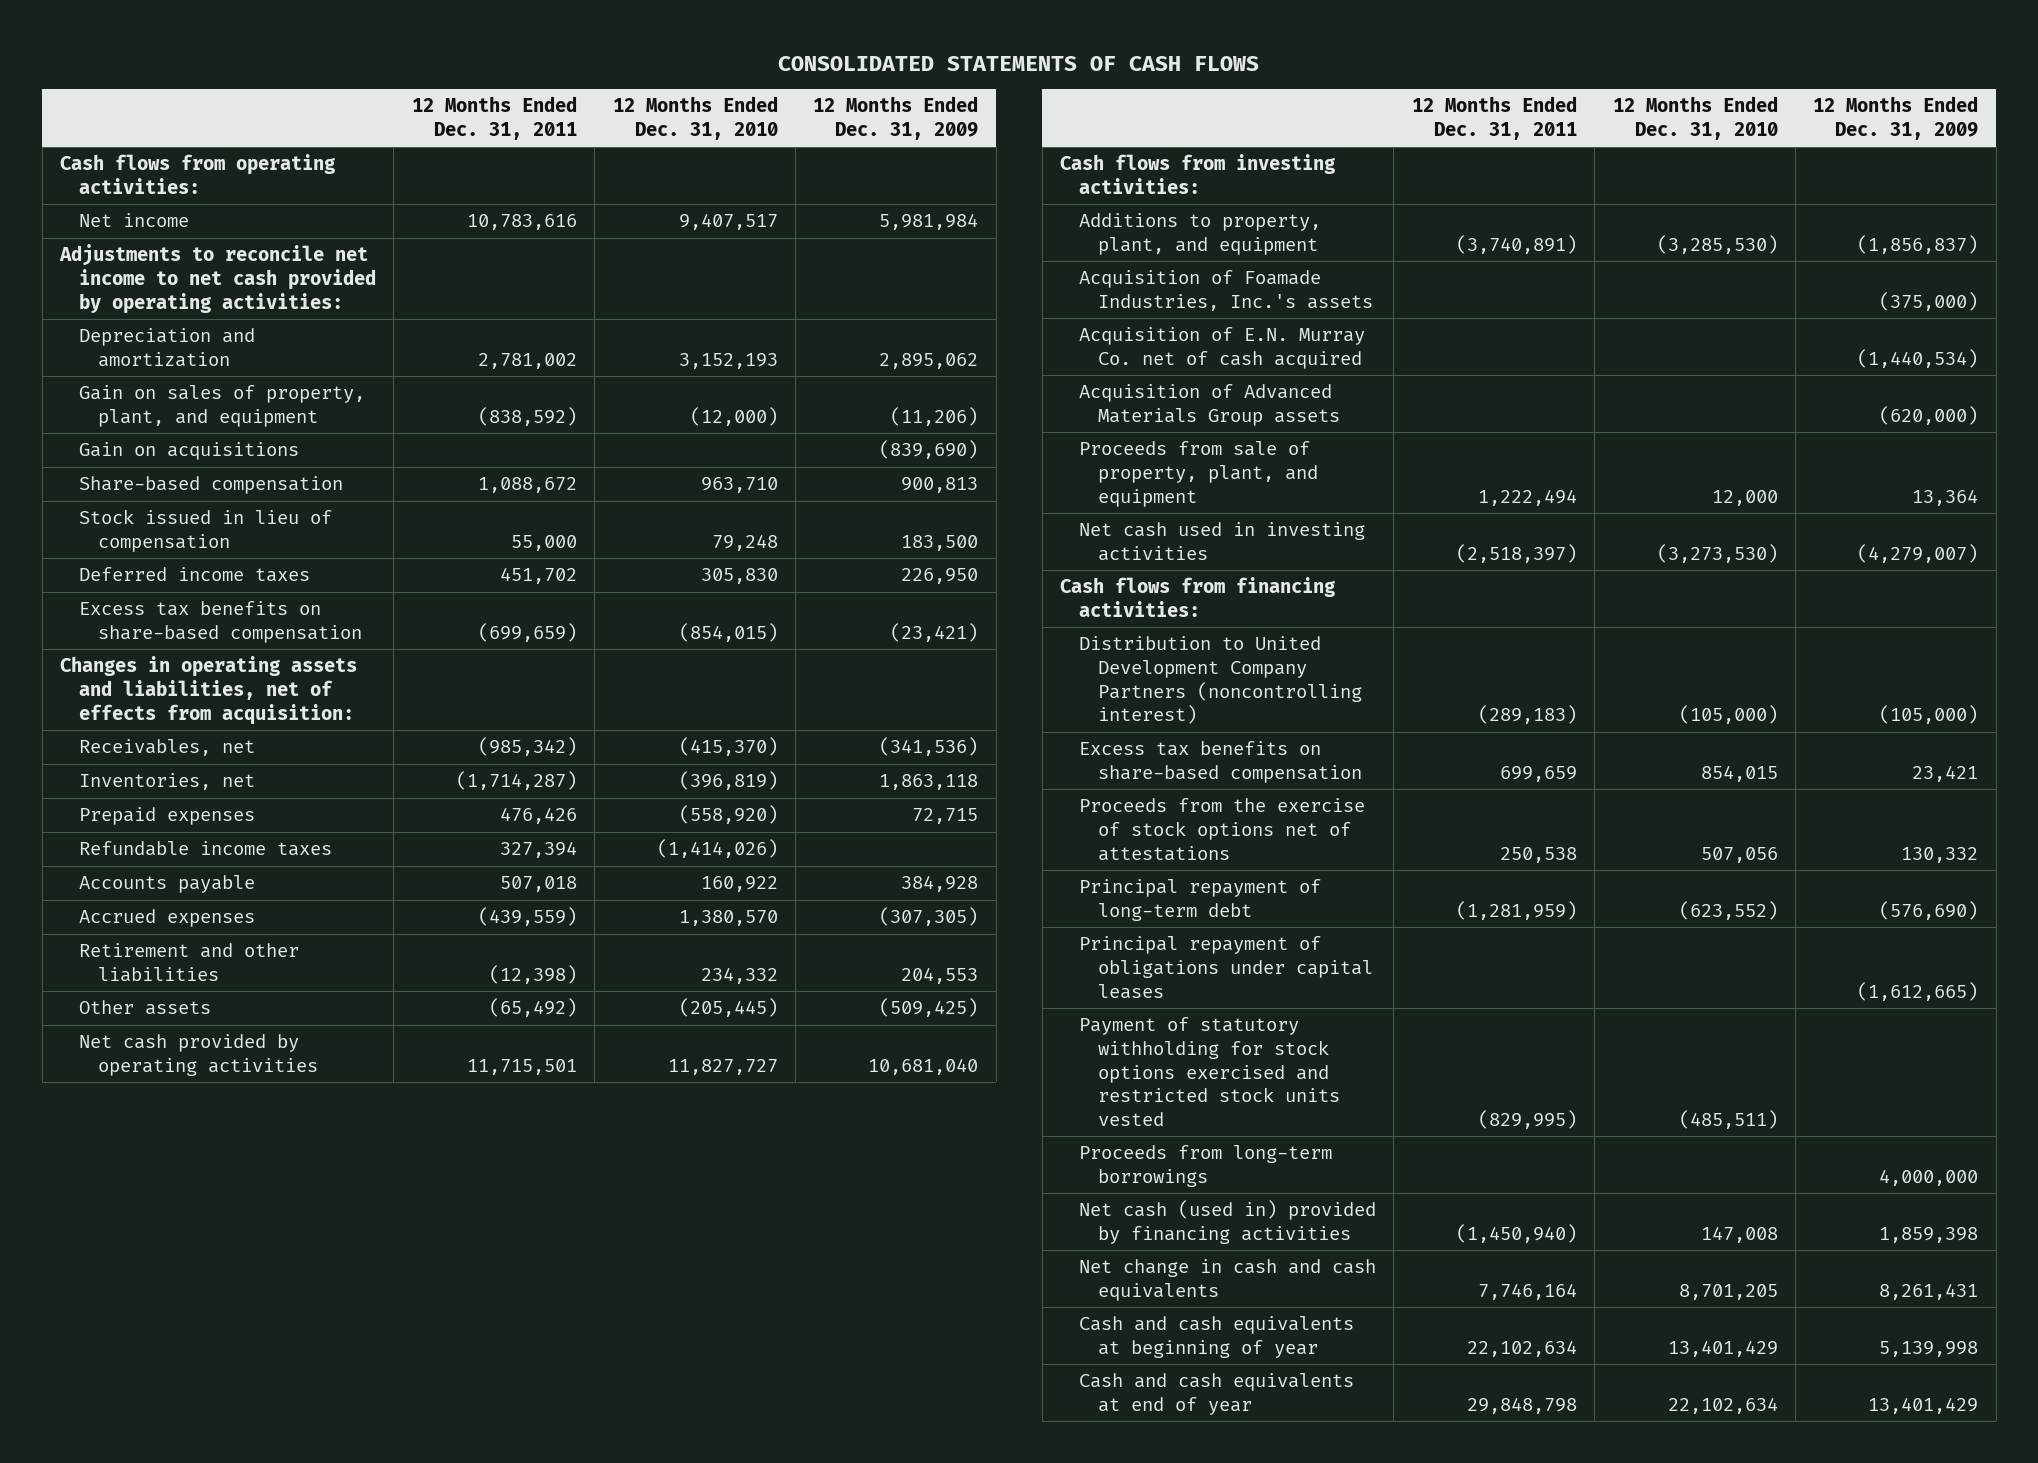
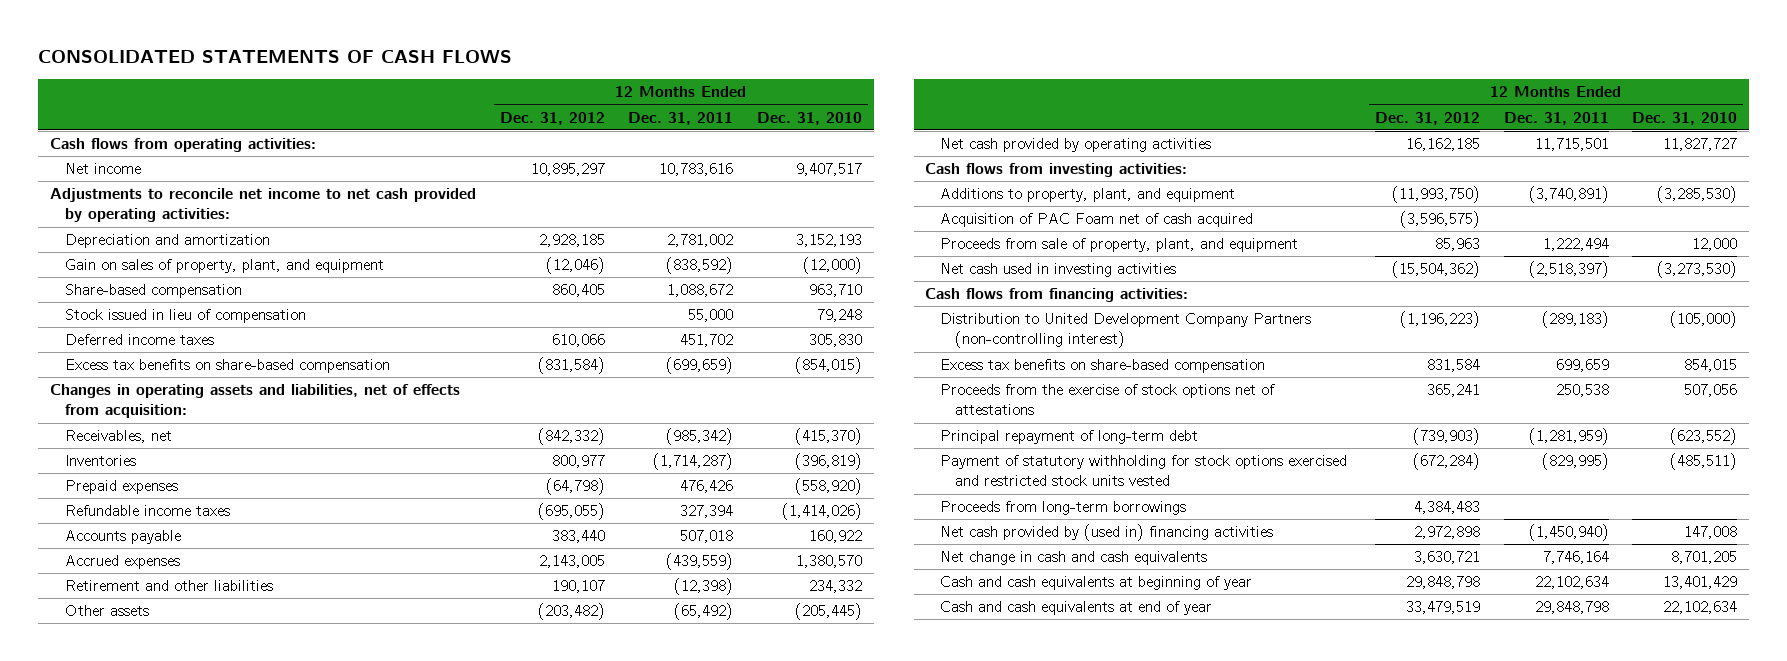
- | 12 Months Ended Dec. 31, 2011 | 12 Months Ended Dec. 31, 2010 | 12 Months Ended Dec. 31, 2009
+ | 12 Months Ended Dec. 31, 2012 | 12 Months Ended Dec. 31, 2011 | 12 Months Ended Dec. 31, 2010
- Gain on acquisitions | | | (839,690)
- Inventories, net | (1,714,287) | (396,819) | 1,863,118
+ Inventories | 800,977 | (1,714,287) | (396,819)
- Acquisition of Foamade Industries, Inc.'s assets | | | (375,000)
- Acquisition of E.N. Murray Co. net of cash acquired | | | (1,440,534)
- Acquisition of Advanced Materials Group assets | | | (620,000)
+ Acquisition of PAC Foam net of cash acquired | (3,596,575) | |
- Distribution to United Development Company Partners (noncontrolling interest) | (289,183) | (105,000) | (105,000)
+ Distribution to United Development Company Partners (non-controlling interest) | (1,196,223) | (289,183) | (105,000)
- Principal repayment of obligations under capital leases | | | (1,612,665)
- Net cash (used in) provided by financing activities | (1,450,940) | 147,008 | 1,859,398
+ Net cash provided by (used in) financing activities | 2,972,898 | (1,450,940) | 147,008

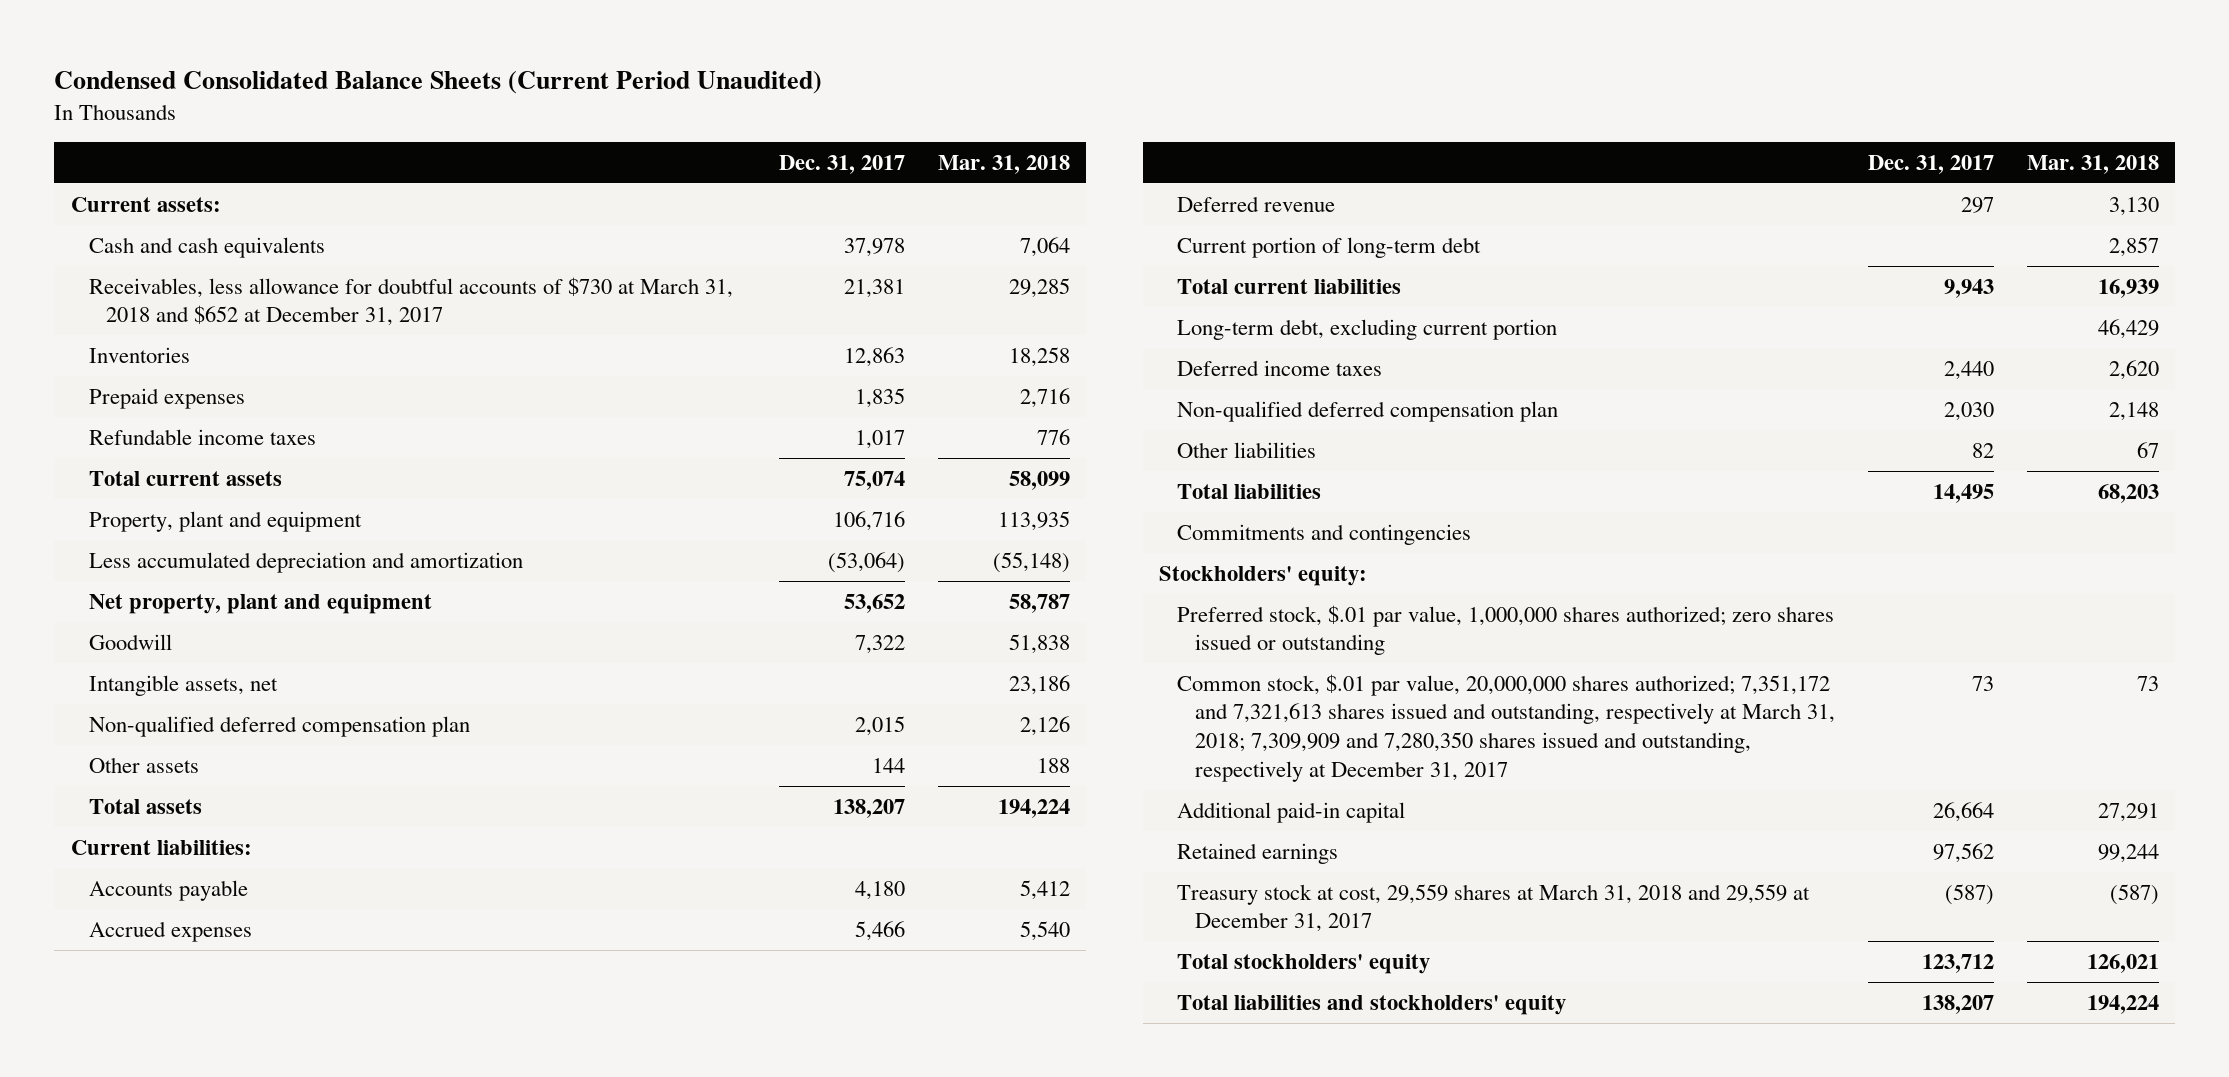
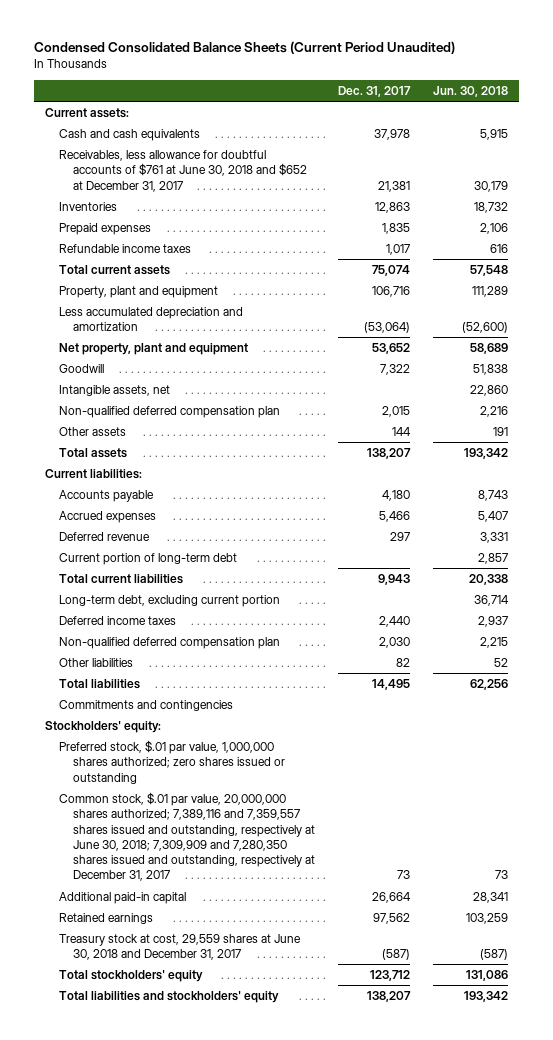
- | Dec. 31, 2017 | Mar. 31, 2018
+ | Dec. 31, 2017 | Jun. 30, 2018
- Receivables, less allowance for doubtful accounts of $730 at March 31, 2018 and $652 at December 31, 2017 | 21,381 | 29,285
+ Receivables, less allowance for doubtful accounts of $761 at June 30, 2018 and $652 at December 31, 2017 | 21,381 | 30,179
- Common stock, $.01 par value, 20,000,000 shares authorized; 7,351,172 and 7,321,613 shares issued and outstanding, respectively at March 31, 2018; 7,309,909 and 7,280,350 shares issued and outstanding, respectively at December 31, 2017 | 73 | 73
+ Common stock, $.01 par value, 20,000,000 shares authorized; 7,389,116 and 7,359,557 shares issued and outstanding, respectively at June 30, 2018; 7,309,909 and 7,280,350 shares issued and outstanding, respectively at December 31, 2017 | 73 | 73
- Treasury stock at cost, 29,559 shares at March 31, 2018 and 29,559 at December 31, 2017 | (587) | (587)
+ Treasury stock at cost, 29,559 shares at June 30, 2018 and December 31, 2017 | (587) | (587)

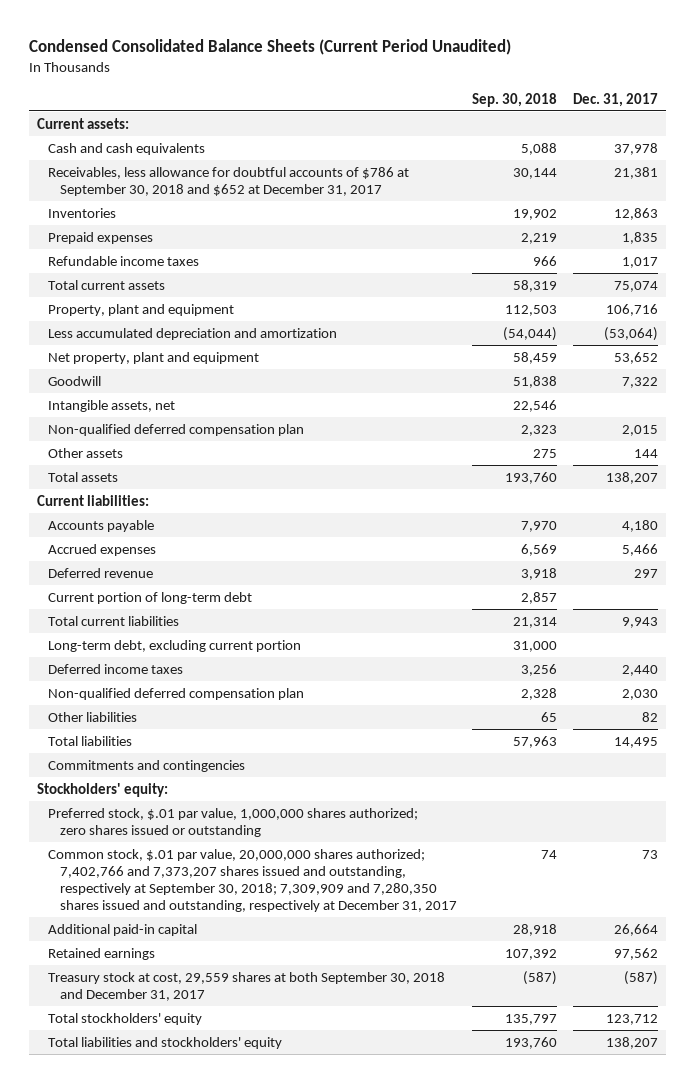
- | Dec. 31, 2017 | Jun. 30, 2018
+ | Sep. 30, 2018 | Dec. 31, 2017
- Receivables, less allowance for doubtful accounts of $761 at June 30, 2018 and $652 at December 31, 2017 | 21,381 | 30,179
+ Receivables, less allowance for doubtful accounts of $786 at September 30, 2018 and $652 at December 31, 2017 | 30,144 | 21,381
- Common stock, $.01 par value, 20,000,000 shares authorized; 7,389,116 and 7,359,557 shares issued and outstanding, respectively at June 30, 2018; 7,309,909 and 7,280,350 shares issued and outstanding, respectively at December 31, 2017 | 73 | 73
+ Common stock, $.01 par value, 20,000,000 shares authorized; 7,402,766 and 7,373,207 shares issued and outstanding, respectively at September 30, 2018; 7,309,909 and 7,280,350 shares issued and outstanding, respectively at December 31, 2017 | 74 | 73
- Treasury stock at cost, 29,559 shares at June 30, 2018 and December 31, 2017 | (587) | (587)
+ Treasury stock at cost, 29,559 shares at both September 30, 2018 and December 31, 2017 | (587) | (587)

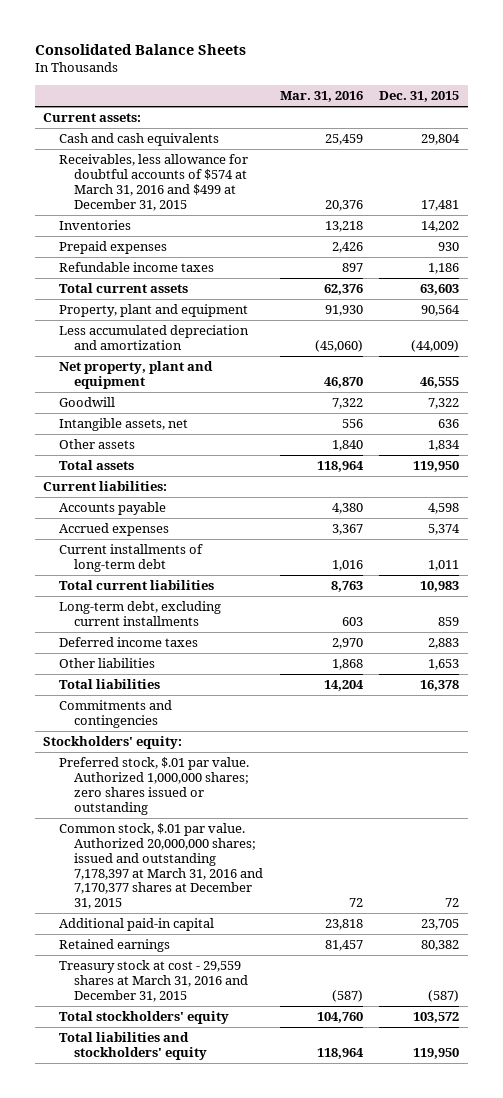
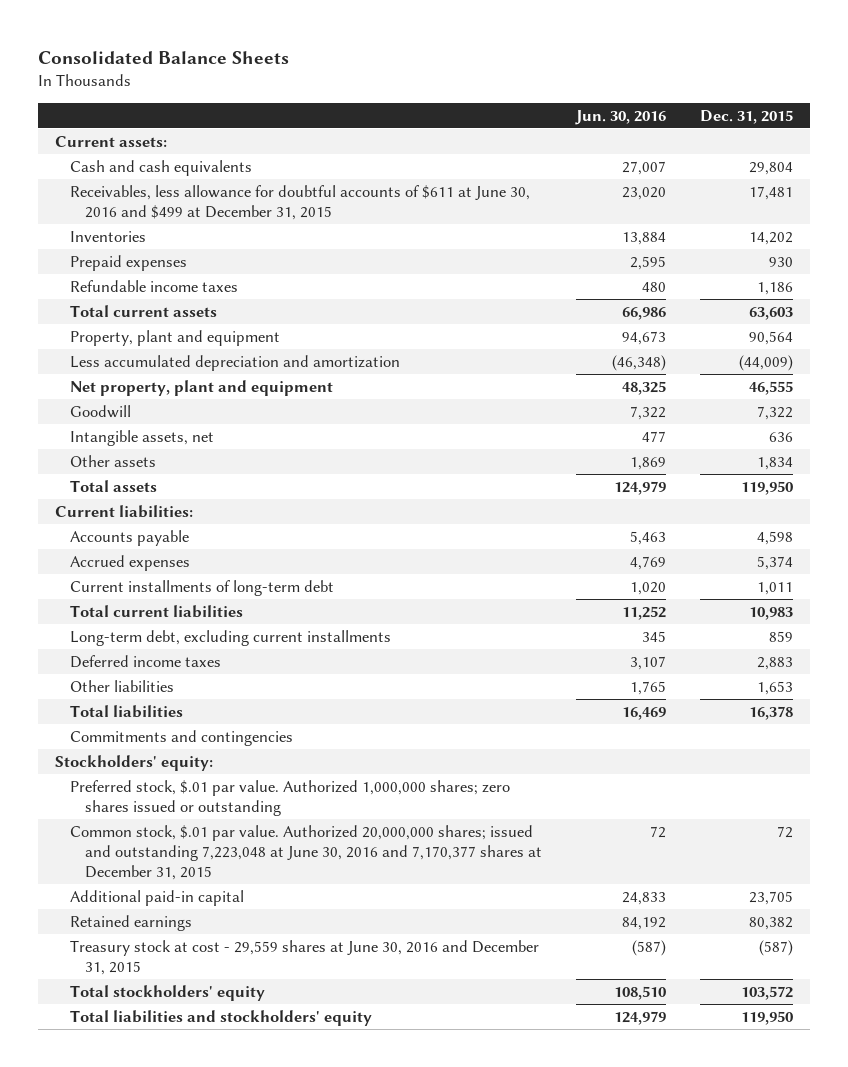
- | Mar. 31, 2016 | Dec. 31, 2015
+ | Jun. 30, 2016 | Dec. 31, 2015
- Receivables, less allowance for doubtful accounts of $574 at March 31, 2016 and $499 at December 31, 2015 | 20,376 | 17,481
+ Receivables, less allowance for doubtful accounts of $611 at June 30, 2016 and $499 at December 31, 2015 | 23,020 | 17,481
- Common stock, $.01 par value. Authorized 20,000,000 shares; issued and outstanding 7,178,397 at March 31, 2016 and 7,170,377 shares at December 31, 2015 | 72 | 72
+ Common stock, $.01 par value. Authorized 20,000,000 shares; issued and outstanding 7,223,048 at June 30, 2016 and 7,170,377 shares at December 31, 2015 | 72 | 72
- Treasury stock at cost - 29,559 shares at March 31, 2016 and December 31, 2015 | (587) | (587)
+ Treasury stock at cost - 29,559 shares at June 30, 2016 and December 31, 2015 | (587) | (587)

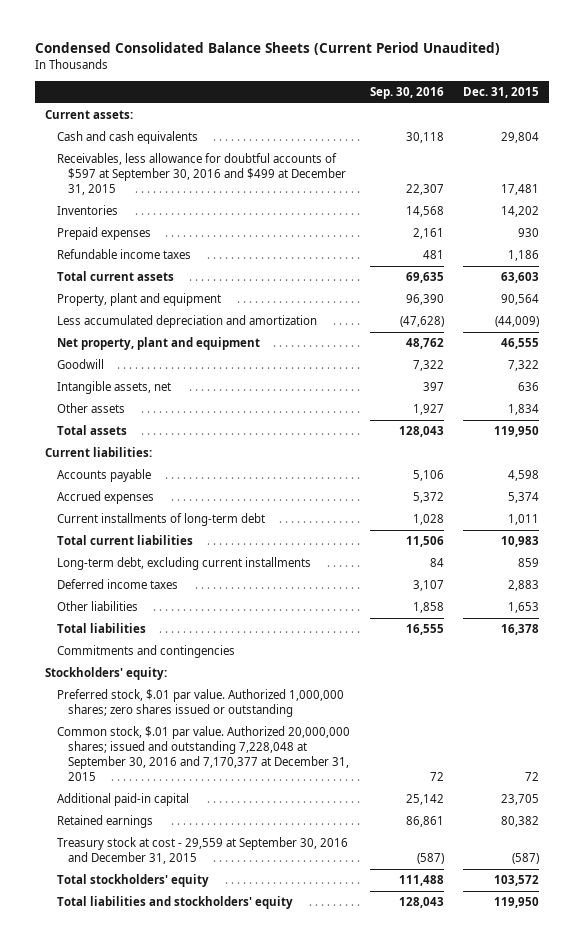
- Consolidated Balance Sheets
+ Condensed Consolidated Balance Sheets (Current Period Unaudited)
- | Jun. 30, 2016 | Dec. 31, 2015
+ | Sep. 30, 2016 | Dec. 31, 2015
- Receivables, less allowance for doubtful accounts of $611 at June 30, 2016 and $499 at December 31, 2015 | 23,020 | 17,481
+ Receivables, less allowance for doubtful accounts of $597 at September 30, 2016 and $499 at December 31, 2015 | 22,307 | 17,481
- Common stock, $.01 par value. Authorized 20,000,000 shares; issued and outstanding 7,223,048 at June 30, 2016 and 7,170,377 shares at December 31, 2015 | 72 | 72
+ Common stock, $.01 par value. Authorized 20,000,000 shares; issued and outstanding 7,228,048 at September 30, 2016 and 7,170,377 at December 31, 2015 | 72 | 72
- Treasury stock at cost - 29,559 shares at June 30, 2016 and December 31, 2015 | (587) | (587)
+ Treasury stock at cost - 29,559 at September 30, 2016 and December 31, 2015 | (587) | (587)

